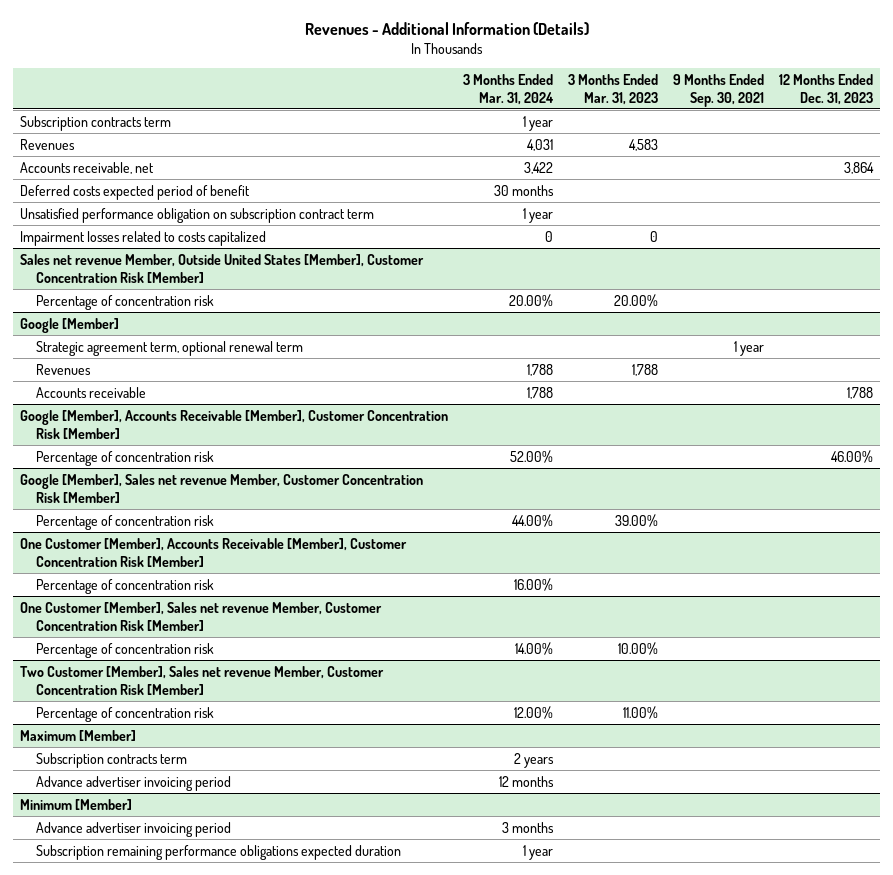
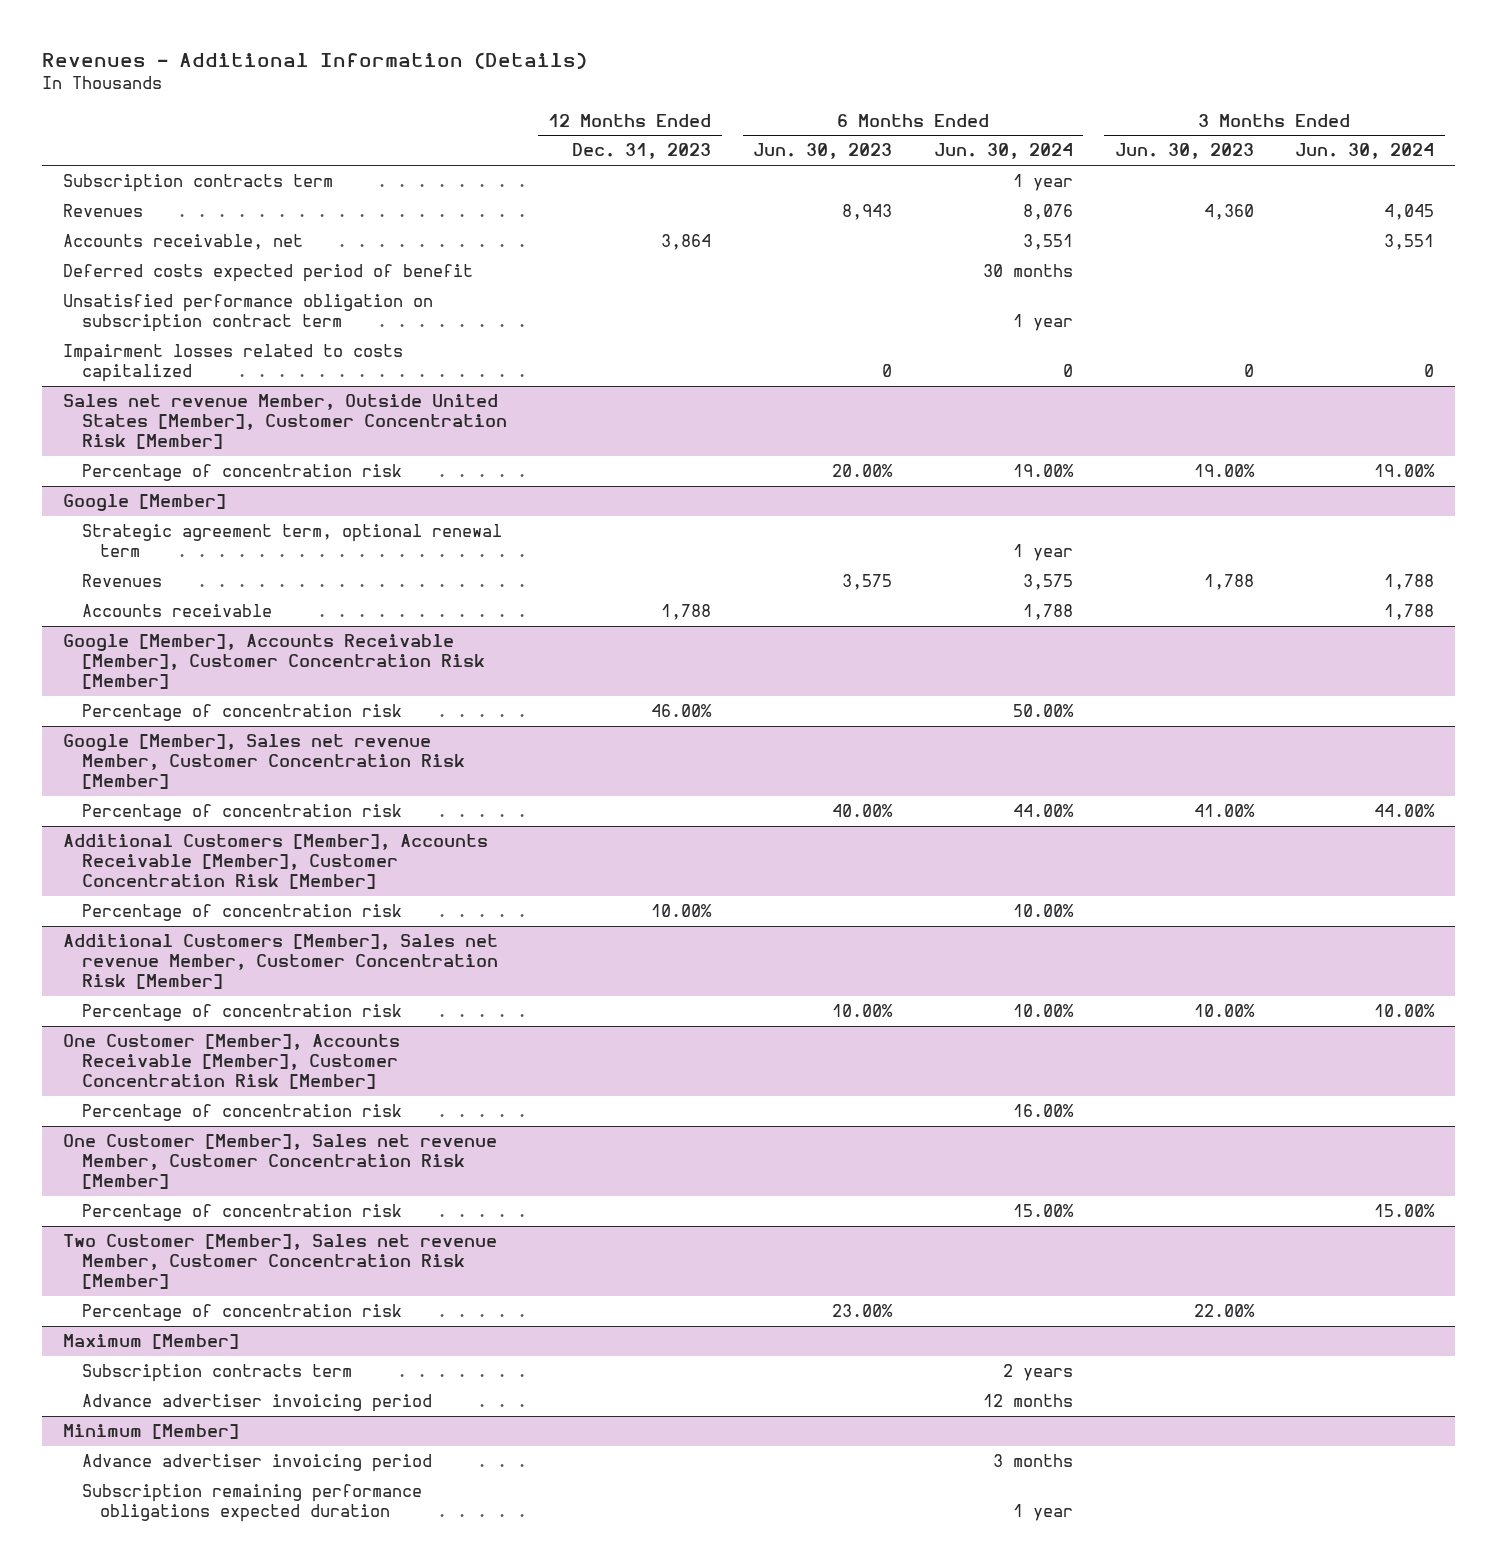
- | 3 Months Ended Mar. 31, 2024 | 3 Months Ended Mar. 31, 2023 | 9 Months Ended Sep. 30, 2021 | 12 Months Ended Dec. 31, 2023
+ | 12 Months Ended Dec. 31, 2023 | 6 Months Ended Jun. 30, 2023 | 6 Months Ended Jun. 30, 2024 | 3 Months Ended Jun. 30, 2023 | 3 Months Ended Jun. 30, 2024
+ Additional Customers [Member], Accounts Receivable [Member], Customer Concentration Risk [Member]
+ Percentage of concentration risk | 10.00% | | 10.00% | |
+ Additional Customers [Member], Sales net revenue Member, Customer Concentration Risk [Member]
+ Percentage of concentration risk | | 10.00% | 10.00% | 10.00% | 10.00%

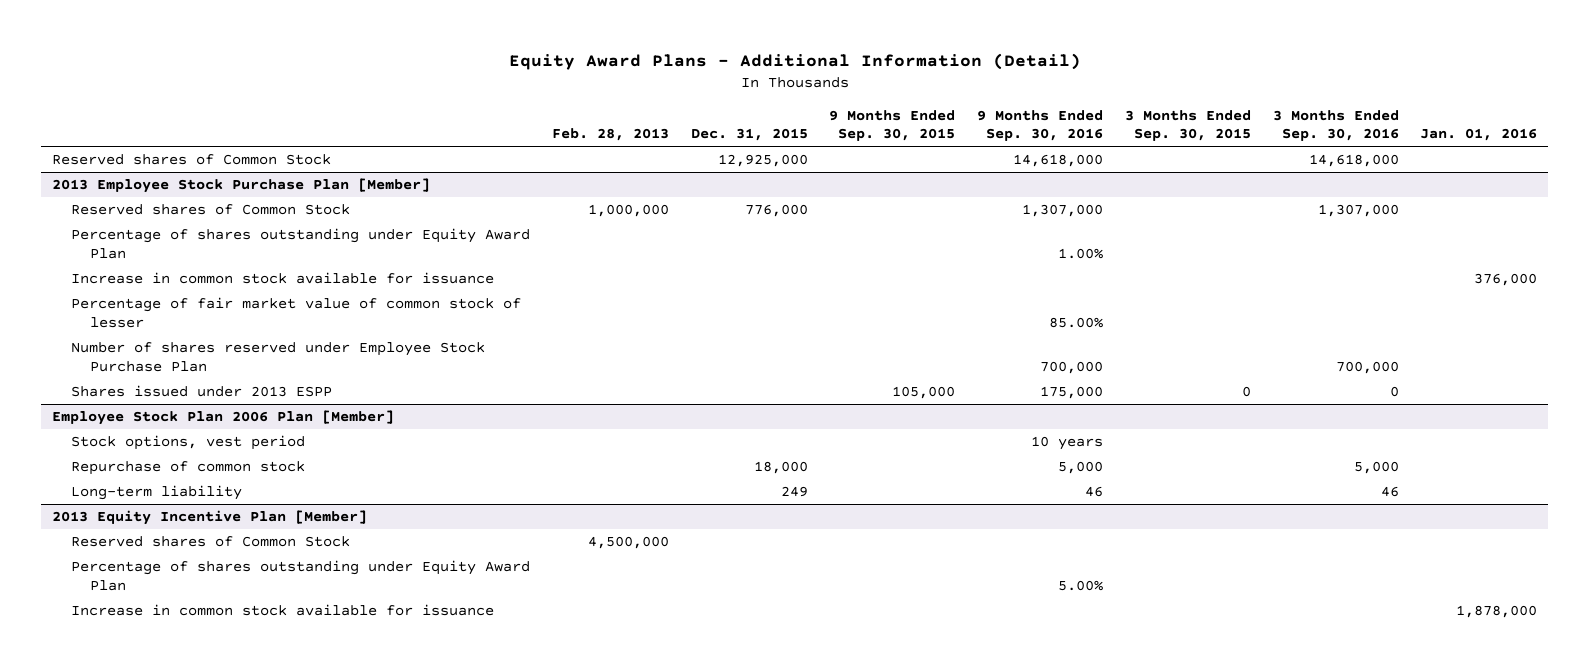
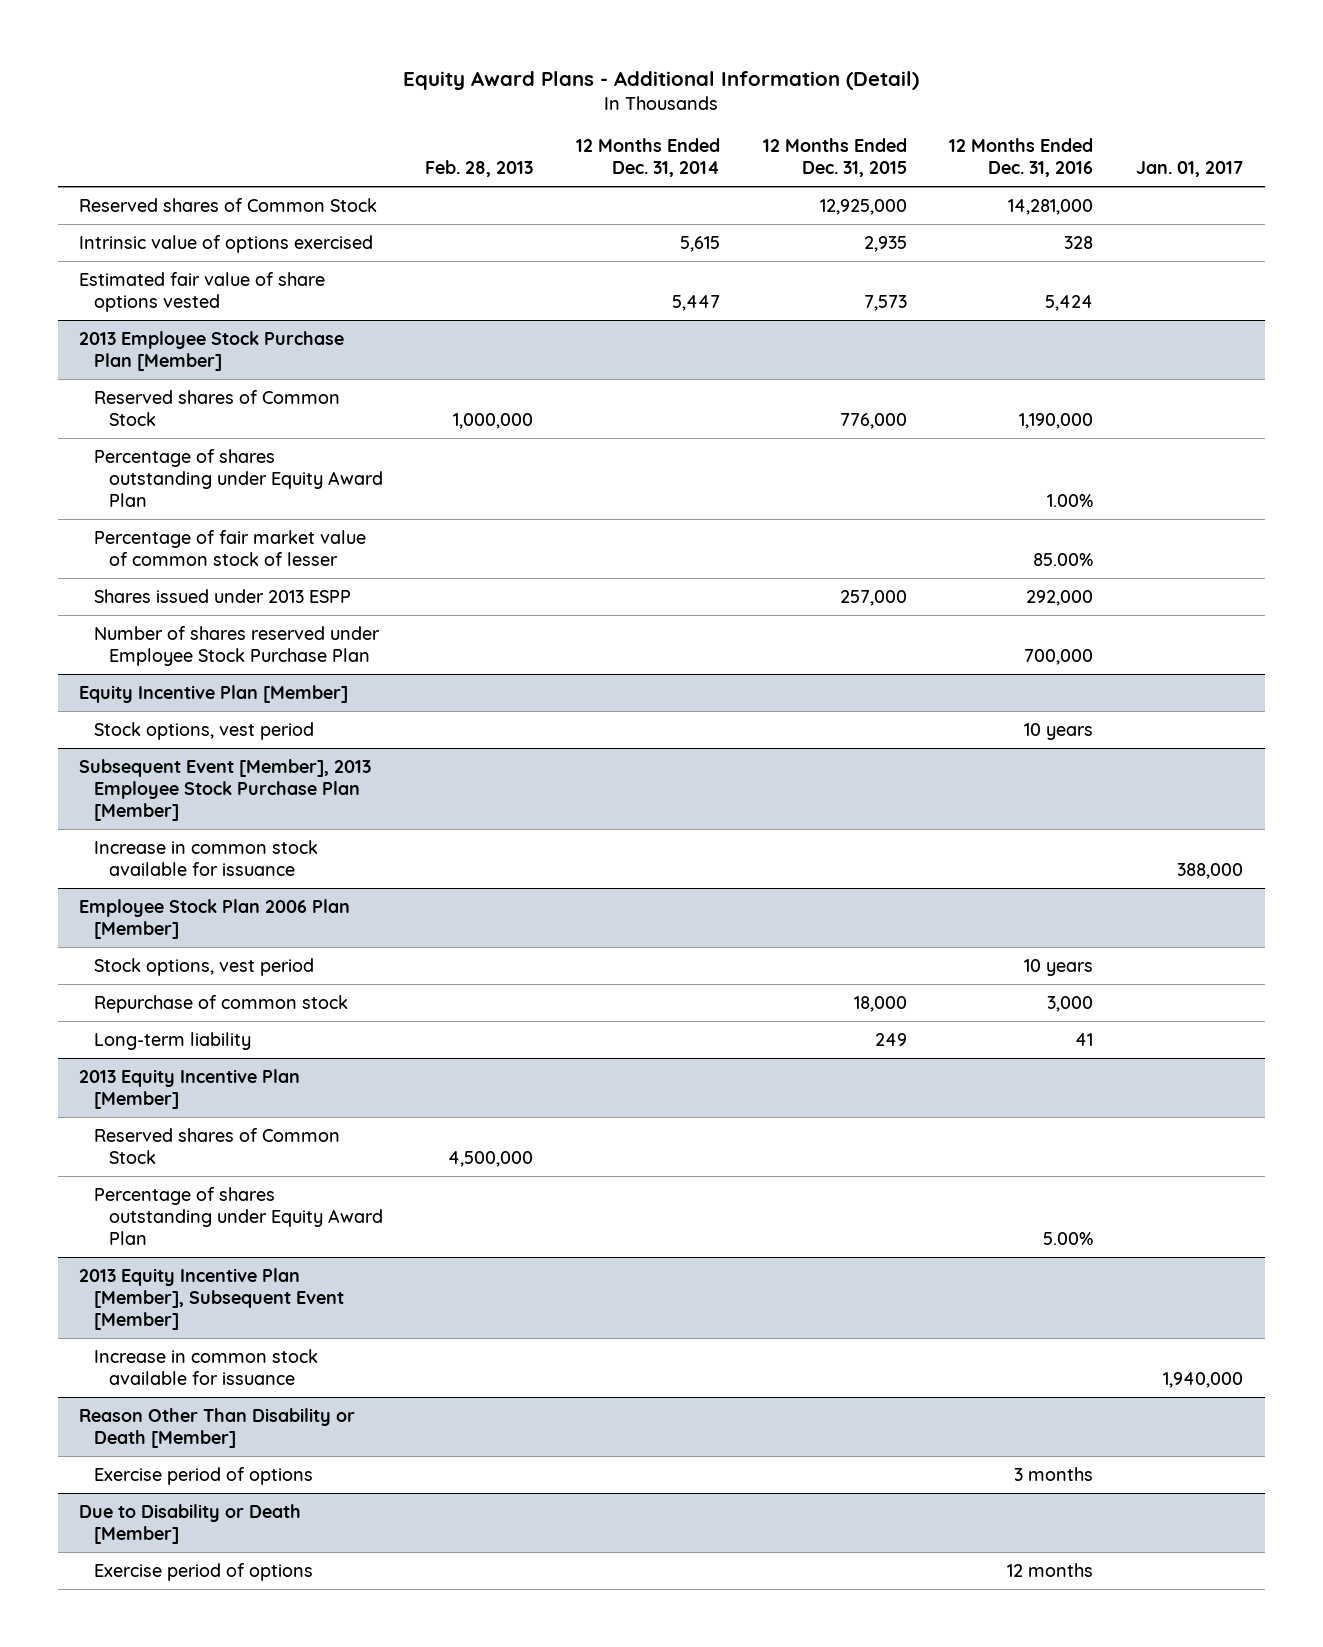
- | Feb. 28, 2013 | Dec. 31, 2015 | 9 Months Ended Sep. 30, 2015 | 9 Months Ended Sep. 30, 2016 | 3 Months Ended Sep. 30, 2015 | 3 Months Ended Sep. 30, 2016 | Jan. 01, 2016
+ | Feb. 28, 2013 | 12 Months Ended Dec. 31, 2014 | 12 Months Ended Dec. 31, 2015 | 12 Months Ended Dec. 31, 2016 | Jan. 01, 2017
+ Intrinsic value of options exercised | | 5,615 | 2,935 | 328 |
+ Estimated fair value of share options vested | | 5,447 | 7,573 | 5,424 |
@ 2013 Employee Stock Purchase Plan [Member]
- Increase in common stock available for issuance | | | | | | | 376,000
moved down: Number of shares reserved under Employee Stock Purchase Plan | | | | 700,000 |
+ Equity Incentive Plan [Member]
+ Stock options, vest period | | | | 10 years |
+ Subsequent Event [Member], 2013 Employee Stock Purchase Plan [Member]
+ Increase in common stock available for issuance | | | | | 388,000
@ 2013 Equity Incentive Plan [Member]
- Increase in common stock available for issuance | | | | | | | 1,878,000
+ 2013 Equity Incentive Plan [Member], Subsequent Event [Member]
+ Increase in common stock available for issuance | | | | | 1,940,000
+ Reason Other Than Disability or Death [Member]
+ Exercise period of options | | | | 3 months |
+ Due to Disability or Death [Member]
+ Exercise period of options | | | | 12 months |

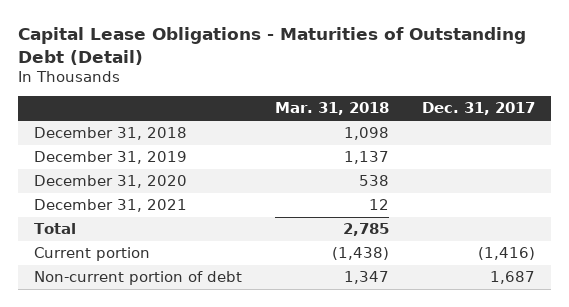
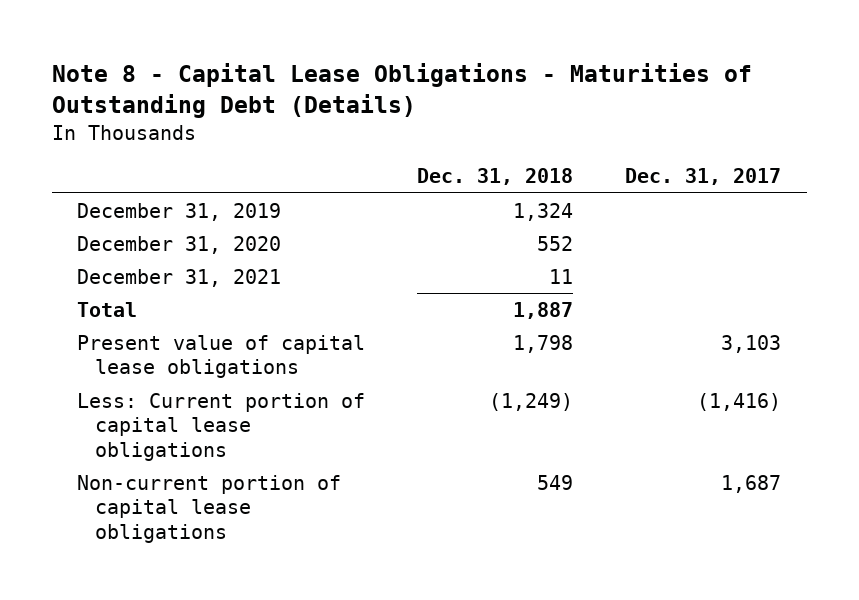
- Capital Lease Obligations - Maturities of Outstanding Debt (Detail)
+ Note 8 - Capital Lease Obligations - Maturities of Outstanding Debt (Details)
- | Mar. 31, 2018 | Dec. 31, 2017
+ | Dec. 31, 2018 | Dec. 31, 2017
- December 31, 2018 | 1,098 |
- Current portion | (1,438) | (1,416)
- Non-current portion of debt | 1,347 | 1,687
+ Present value of capital lease obligations | 1,798 | 3,103
+ Less: Current portion of capital lease obligations | (1,249) | (1,416)
+ Non-current portion of capital lease obligations | 549 | 1,687

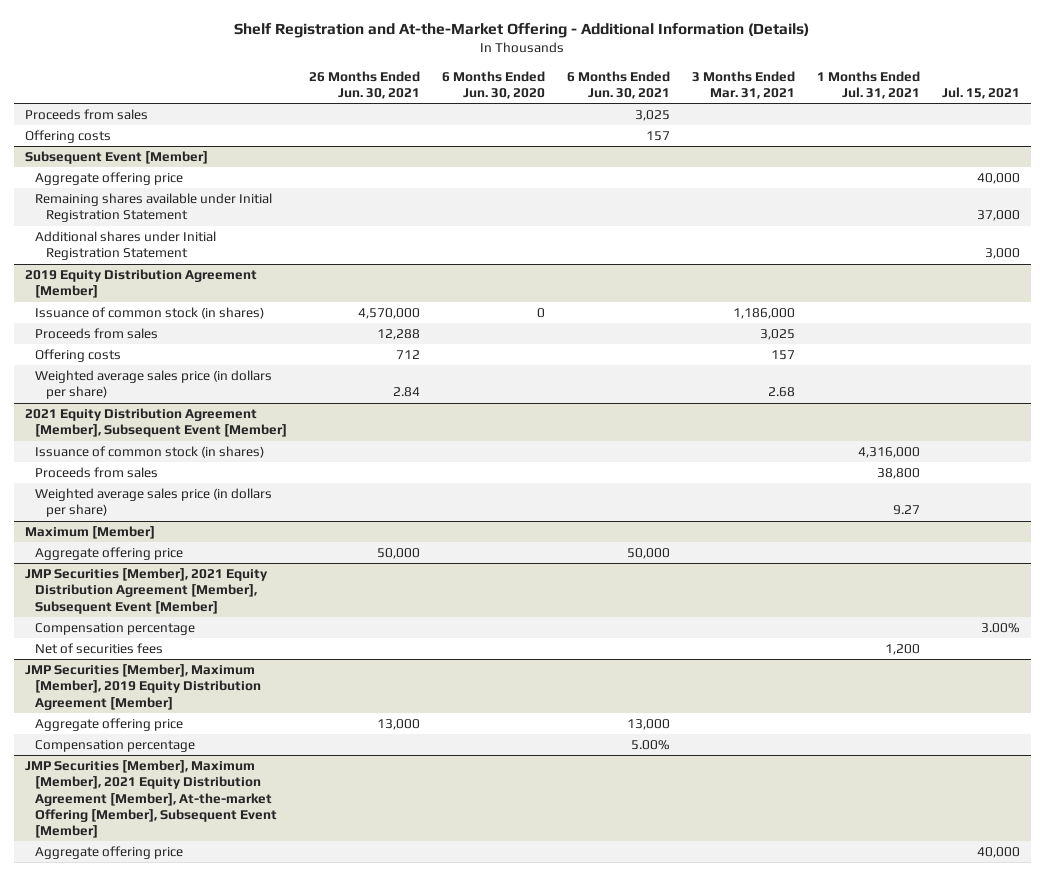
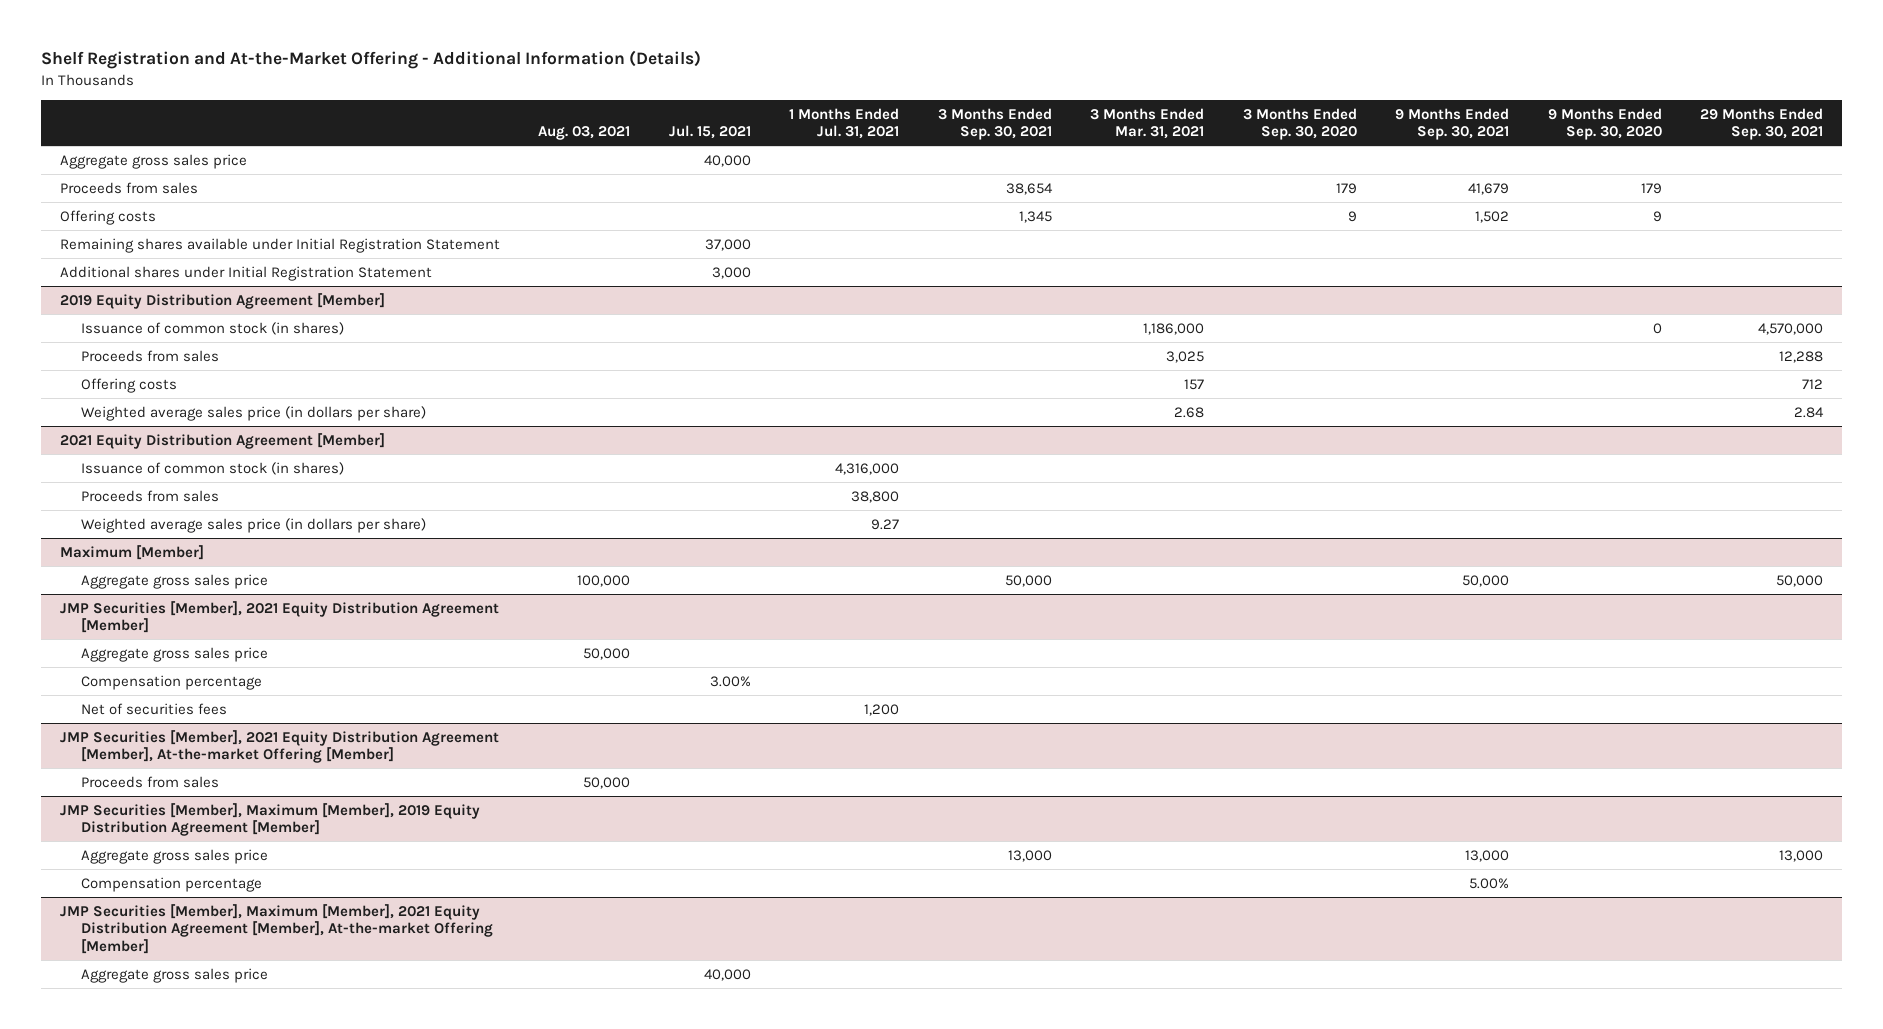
- | 26 Months Ended Jun. 30, 2021 | 6 Months Ended Jun. 30, 2020 | 6 Months Ended Jun. 30, 2021 | 3 Months Ended Mar. 31, 2021 | 1 Months Ended Jul. 31, 2021 | Jul. 15, 2021
+ | Aug. 03, 2021 | Jul. 15, 2021 | 1 Months Ended Jul. 31, 2021 | 3 Months Ended Sep. 30, 2021 | 3 Months Ended Mar. 31, 2021 | 3 Months Ended Sep. 30, 2020 | 9 Months Ended Sep. 30, 2021 | 9 Months Ended Sep. 30, 2020 | 29 Months Ended Sep. 30, 2021
+ Aggregate gross sales price | | 40,000 | | | | | | |
- Subsequent Event [Member]
- Aggregate offering price | | | | | | 40,000
- Remaining shares available under Initial Registration Statement | | | | | | 37,000
- Additional shares under Initial Registration Statement | | | | | | 3,000
+ Remaining shares available under Initial Registration Statement | | 37,000 | | | | | | |
+ Additional shares under Initial Registration Statement | | 3,000 | | | | | | |
- 2021 Equity Distribution Agreement [Member], Subsequent Event [Member]
+ 2021 Equity Distribution Agreement [Member]
@ Maximum [Member]
- Aggregate offering price | 50,000 | | 50,000 | | |
- JMP Securities [Member], 2021 Equity Distribution Agreement [Member], Subsequent Event [Member]
@ Maximum [Member]
+ Aggregate gross sales price | 100,000 | | | 50,000 | | | 50,000 | | 50,000
+ JMP Securities [Member], 2021 Equity Distribution Agreement [Member]
+ Aggregate gross sales price | 50,000 | | | | | | | |
+ JMP Securities [Member], 2021 Equity Distribution Agreement [Member], At-the-market Offering [Member]
+ Proceeds from sales | 50,000 | | | | | | | |
@ JMP Securities [Member], Maximum [Member], 2019 Equity Distribution Agreement [Member]
- Aggregate offering price | 13,000 | | 13,000 | | |
+ Aggregate gross sales price | | | | 13,000 | | | 13,000 | | 13,000
- JMP Securities [Member], Maximum [Member], 2021 Equity Distribution Agreement [Member], At-the-market Offering [Member], Subsequent Event [Member]
- Aggregate offering price | | | | | | 40,000
+ JMP Securities [Member], Maximum [Member], 2021 Equity Distribution Agreement [Member], At-the-market Offering [Member]
+ Aggregate gross sales price | | 40,000 | | | | | | |

